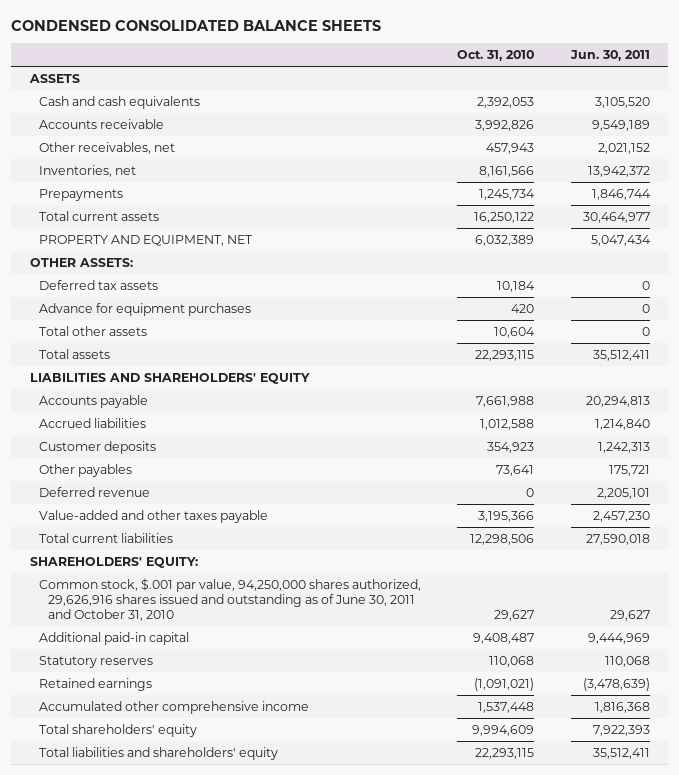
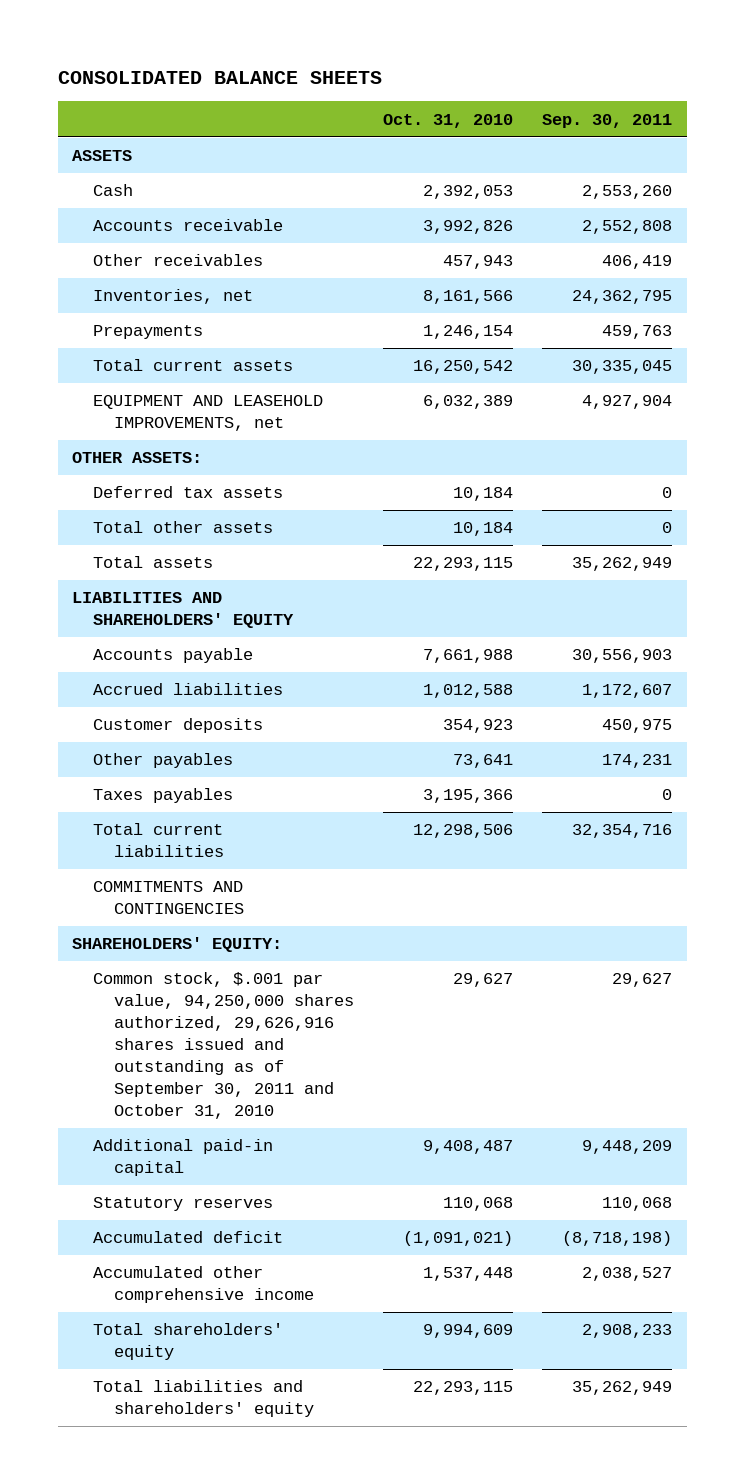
- CONDENSED CONSOLIDATED BALANCE SHEETS
+ CONSOLIDATED BALANCE SHEETS
- | Oct. 31, 2010 | Jun. 30, 2011
+ | Oct. 31, 2010 | Sep. 30, 2011
- Cash and cash equivalents | 2,392,053 | 3,105,520
+ Cash | 2,392,053 | 2,553,260
- Other receivables, net | 457,943 | 2,021,152
+ Other receivables | 457,943 | 406,419
- Prepayments | 1,245,734 | 1,846,744
- Total current assets | 16,250,122 | 30,464,977
- PROPERTY AND EQUIPMENT, NET | 6,032,389 | 5,047,434
+ Prepayments | 1,246,154 | 459,763
+ Total current assets | 16,250,542 | 30,335,045
+ EQUIPMENT AND LEASEHOLD IMPROVEMENTS, net | 6,032,389 | 4,927,904
- Advance for equipment purchases | 420 | 0
- Total other assets | 10,604 | 0
+ Total other assets | 10,184 | 0
- Deferred revenue | 0 | 2,205,101
- Value-added and other taxes payable | 3,195,366 | 2,457,230
+ Taxes payables | 3,195,366 | 0
+ COMMITMENTS AND CONTINGENCIES
- Common stock, $.001 par value, 94,250,000 shares authorized, 29,626,916 shares issued and outstanding as of June 30, 2011 and October 31, 2010 | 29,627 | 29,627
+ Common stock, $.001 par value, 94,250,000 shares authorized, 29,626,916 shares issued and outstanding as of September 30, 2011 and October 31, 2010 | 29,627 | 29,627
- Retained earnings | (1,091,021) | (3,478,639)
+ Accumulated deficit | (1,091,021) | (8,718,198)

